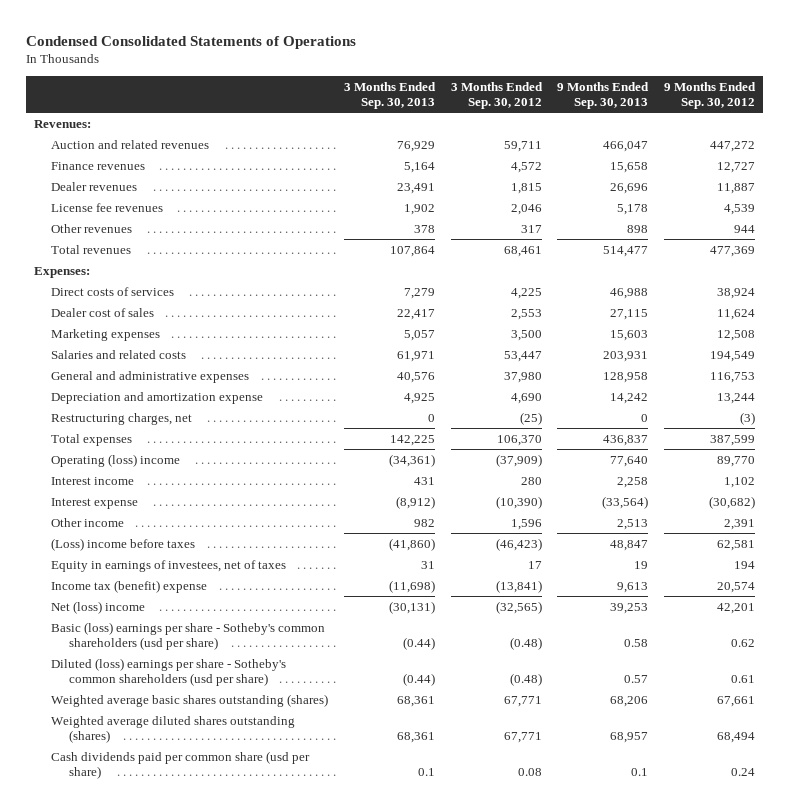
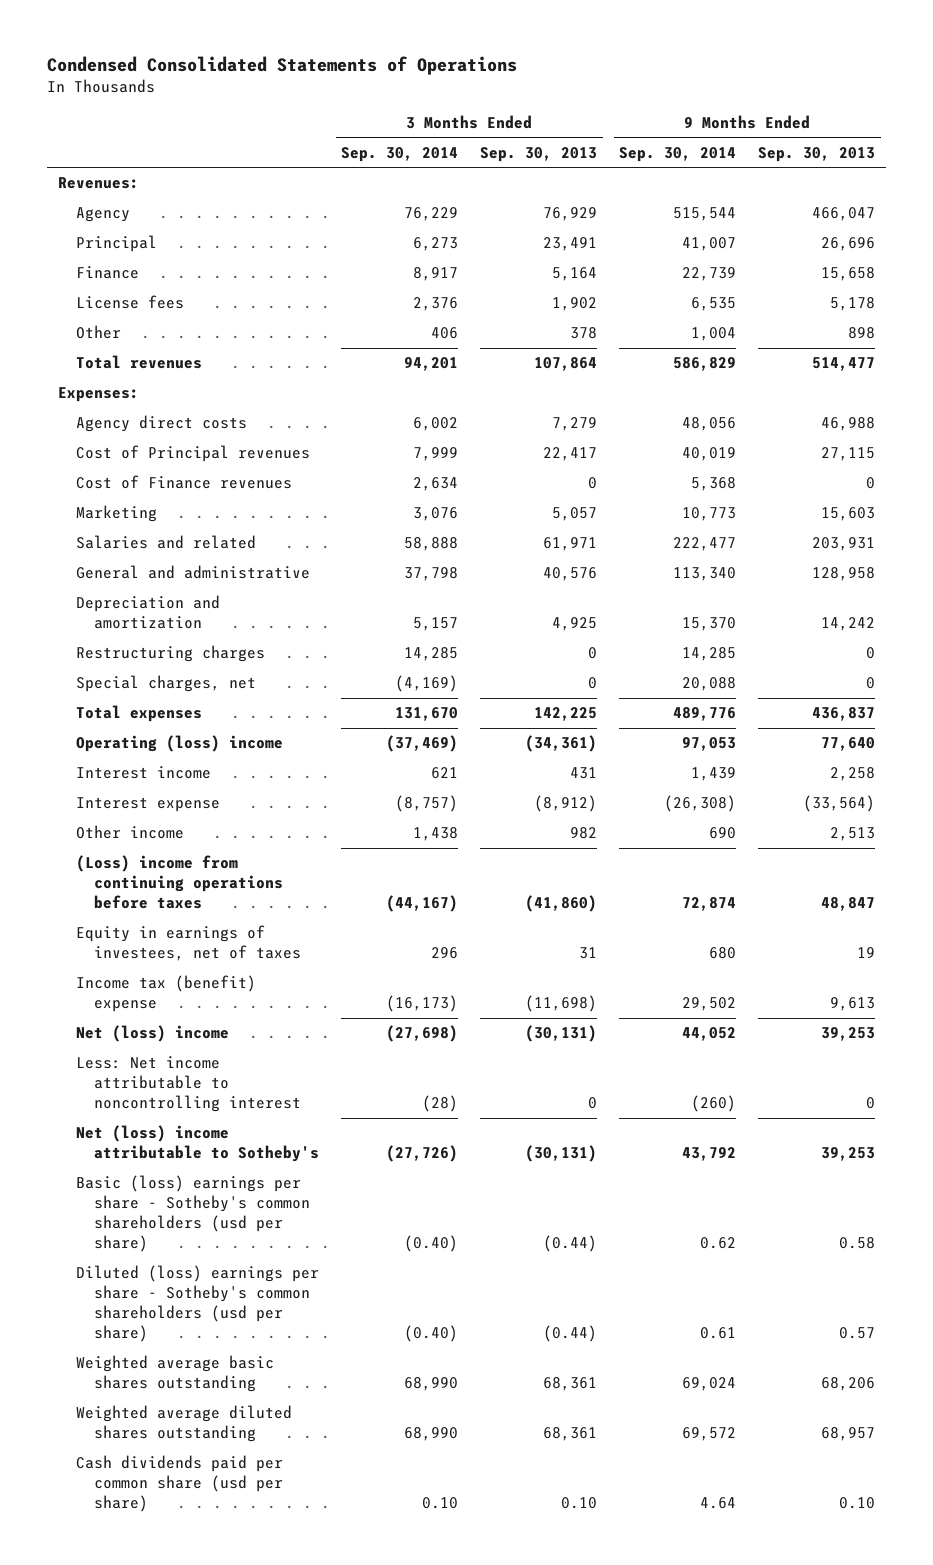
- | 3 Months Ended Sep. 30, 2013 | 3 Months Ended Sep. 30, 2012 | 9 Months Ended Sep. 30, 2013 | 9 Months Ended Sep. 30, 2012
+ | 3 Months Ended Sep. 30, 2014 | 3 Months Ended Sep. 30, 2013 | 9 Months Ended Sep. 30, 2014 | 9 Months Ended Sep. 30, 2013
- Auction and related revenues | 76,929 | 59,711 | 466,047 | 447,272
- Finance revenues | 5,164 | 4,572 | 15,658 | 12,727
- Dealer revenues | 23,491 | 1,815 | 26,696 | 11,887
- License fee revenues | 1,902 | 2,046 | 5,178 | 4,539
- Other revenues | 378 | 317 | 898 | 944
+ Agency | 76,229 | 76,929 | 515,544 | 466,047
+ Principal | 6,273 | 23,491 | 41,007 | 26,696
+ Finance | 8,917 | 5,164 | 22,739 | 15,658
+ License fees | 2,376 | 1,902 | 6,535 | 5,178
+ Other | 406 | 378 | 1,004 | 898
- Direct costs of services | 7,279 | 4,225 | 46,988 | 38,924
- Dealer cost of sales | 22,417 | 2,553 | 27,115 | 11,624
- Marketing expenses | 5,057 | 3,500 | 15,603 | 12,508
- Salaries and related costs | 61,971 | 53,447 | 203,931 | 194,549
- General and administrative expenses | 40,576 | 37,980 | 128,958 | 116,753
- Depreciation and amortization expense | 4,925 | 4,690 | 14,242 | 13,244
- Restructuring charges, net | 0 | (25) | 0 | (3)
+ Agency direct costs | 6,002 | 7,279 | 48,056 | 46,988
+ Cost of Principal revenues | 7,999 | 22,417 | 40,019 | 27,115
+ Cost of Finance revenues | 2,634 | 0 | 5,368 | 0
+ Marketing | 3,076 | 5,057 | 10,773 | 15,603
+ Salaries and related | 58,888 | 61,971 | 222,477 | 203,931
+ General and administrative | 37,798 | 40,576 | 113,340 | 128,958
+ Depreciation and amortization | 5,157 | 4,925 | 15,370 | 14,242
+ Restructuring charges | 14,285 | 0 | 14,285 | 0
+ Special charges, net | (4,169) | 0 | 20,088 | 0
- (Loss) income before taxes | (41,860) | (46,423) | 48,847 | 62,581
+ (Loss) income from continuing operations before taxes | (44,167) | (41,860) | 72,874 | 48,847
+ Less: Net income attributable to noncontrolling interest | (28) | 0 | (260) | 0
+ Net (loss) income attributable to Sotheby's | (27,726) | (30,131) | 43,792 | 39,253
- Weighted average basic shares outstanding (shares) | 68,361 | 67,771 | 68,206 | 67,661
- Weighted average diluted shares outstanding (shares) | 68,361 | 67,771 | 68,957 | 68,494
- Cash dividends paid per common share (usd per share) | 0.1 | 0.08 | 0.1 | 0.24
+ Weighted average basic shares outstanding | 68,990 | 68,361 | 69,024 | 68,206
+ Weighted average diluted shares outstanding | 68,990 | 68,361 | 69,572 | 68,957
+ Cash dividends paid per common share (usd per share) | 0.10 | 0.10 | 4.64 | 0.10

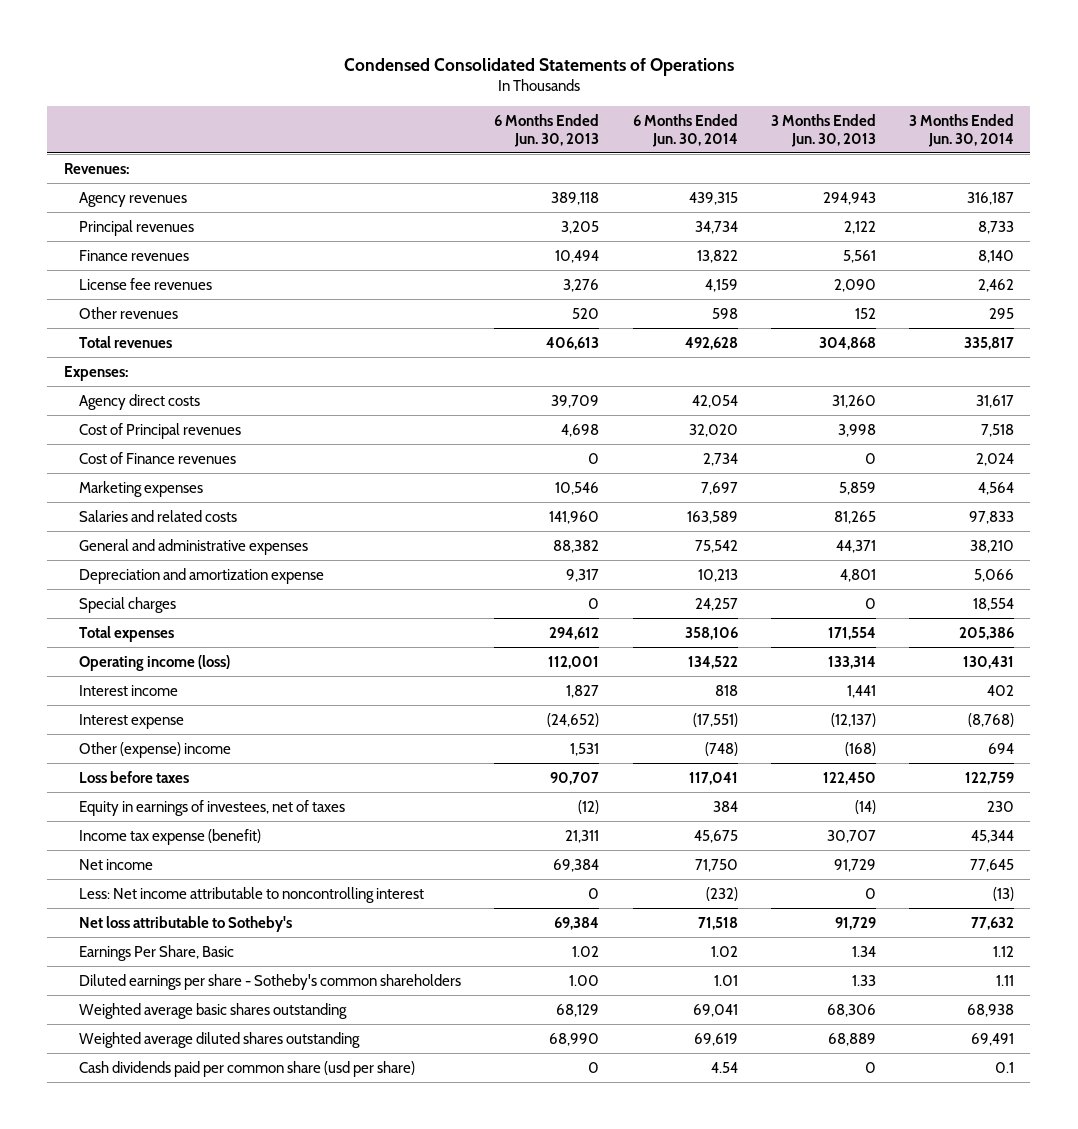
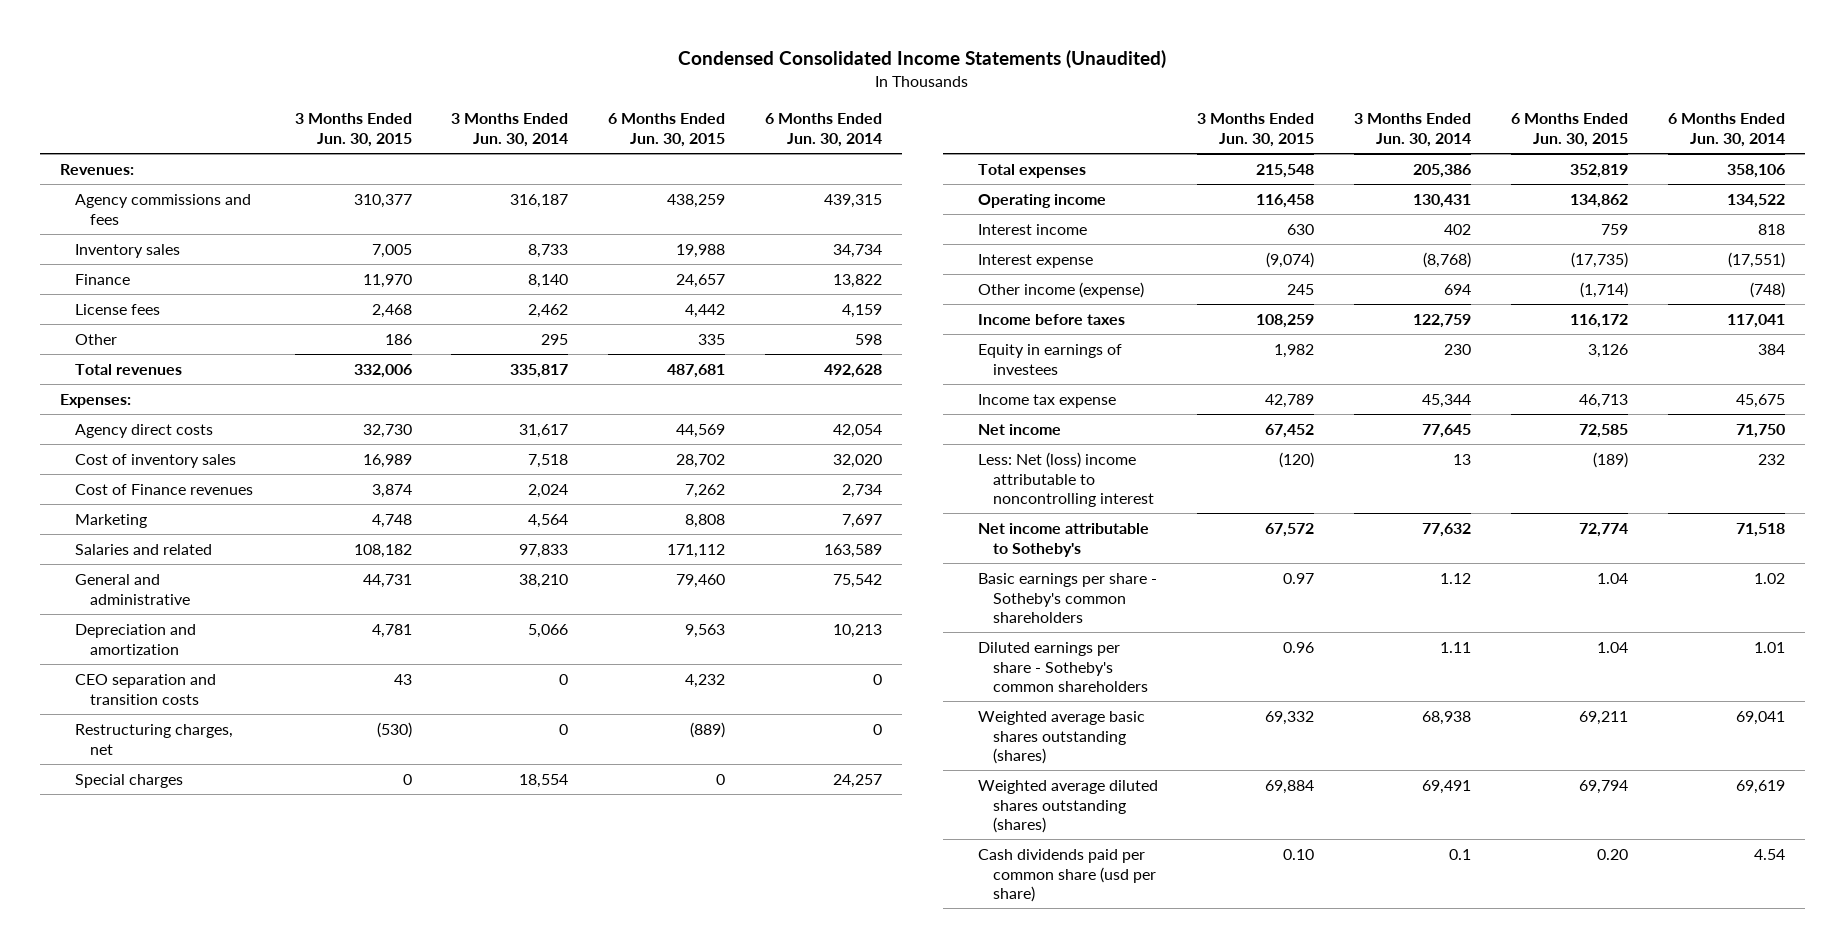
- Condensed Consolidated Statements of Operations
+ Condensed Consolidated Income Statements (Unaudited)
- | 6 Months Ended Jun. 30, 2013 | 6 Months Ended Jun. 30, 2014 | 3 Months Ended Jun. 30, 2013 | 3 Months Ended Jun. 30, 2014
+ | 3 Months Ended Jun. 30, 2015 | 3 Months Ended Jun. 30, 2014 | 6 Months Ended Jun. 30, 2015 | 6 Months Ended Jun. 30, 2014
- Agency revenues | 389,118 | 439,315 | 294,943 | 316,187
- Principal revenues | 3,205 | 34,734 | 2,122 | 8,733
- Finance revenues | 10,494 | 13,822 | 5,561 | 8,140
- License fee revenues | 3,276 | 4,159 | 2,090 | 2,462
- Other revenues | 520 | 598 | 152 | 295
+ Agency commissions and fees | 310,377 | 316,187 | 438,259 | 439,315
+ Inventory sales | 7,005 | 8,733 | 19,988 | 34,734
+ Finance | 11,970 | 8,140 | 24,657 | 13,822
+ License fees | 2,468 | 2,462 | 4,442 | 4,159
+ Other | 186 | 295 | 335 | 598
- Cost of Principal revenues | 4,698 | 32,020 | 3,998 | 7,518
+ Cost of inventory sales | 16,989 | 7,518 | 28,702 | 32,020
- Marketing expenses | 10,546 | 7,697 | 5,859 | 4,564
- Salaries and related costs | 141,960 | 163,589 | 81,265 | 97,833
- General and administrative expenses | 88,382 | 75,542 | 44,371 | 38,210
- Depreciation and amortization expense | 9,317 | 10,213 | 4,801 | 5,066
+ Marketing | 4,748 | 4,564 | 8,808 | 7,697
+ Salaries and related | 108,182 | 97,833 | 171,112 | 163,589
+ General and administrative | 44,731 | 38,210 | 79,460 | 75,542
+ Depreciation and amortization | 4,781 | 5,066 | 9,563 | 10,213
+ CEO separation and transition costs | 43 | 0 | 4,232 | 0
+ Restructuring charges, net | (530) | 0 | (889) | 0
- Operating income (loss) | 112,001 | 134,522 | 133,314 | 130,431
+ Operating income | 116,458 | 130,431 | 134,862 | 134,522
- Other (expense) income | 1,531 | (748) | (168) | 694
- Loss before taxes | 90,707 | 117,041 | 122,450 | 122,759
- Equity in earnings of investees, net of taxes | (12) | 384 | (14) | 230
- Income tax expense (benefit) | 21,311 | 45,675 | 30,707 | 45,344
+ Other income (expense) | 245 | 694 | (1,714) | (748)
+ Income before taxes | 108,259 | 122,759 | 116,172 | 117,041
+ Equity in earnings of investees | 1,982 | 230 | 3,126 | 384
+ Income tax expense | 42,789 | 45,344 | 46,713 | 45,675
- Less: Net income attributable to noncontrolling interest | 0 | (232) | 0 | (13)
- Net loss attributable to Sotheby's | 69,384 | 71,518 | 91,729 | 77,632
- Earnings Per Share, Basic | 1.02 | 1.02 | 1.34 | 1.12
+ Less: Net (loss) income attributable to noncontrolling interest | (120) | 13 | (189) | 232
+ Net income attributable to Sotheby's | 67,572 | 77,632 | 72,774 | 71,518
+ Basic earnings per share - Sotheby's common shareholders | 0.97 | 1.12 | 1.04 | 1.02
- Weighted average basic shares outstanding | 68,129 | 69,041 | 68,306 | 68,938
- Weighted average diluted shares outstanding | 68,990 | 69,619 | 68,889 | 69,491
+ Weighted average basic shares outstanding (shares) | 69,332 | 68,938 | 69,211 | 69,041
+ Weighted average diluted shares outstanding (shares) | 69,884 | 69,491 | 69,794 | 69,619

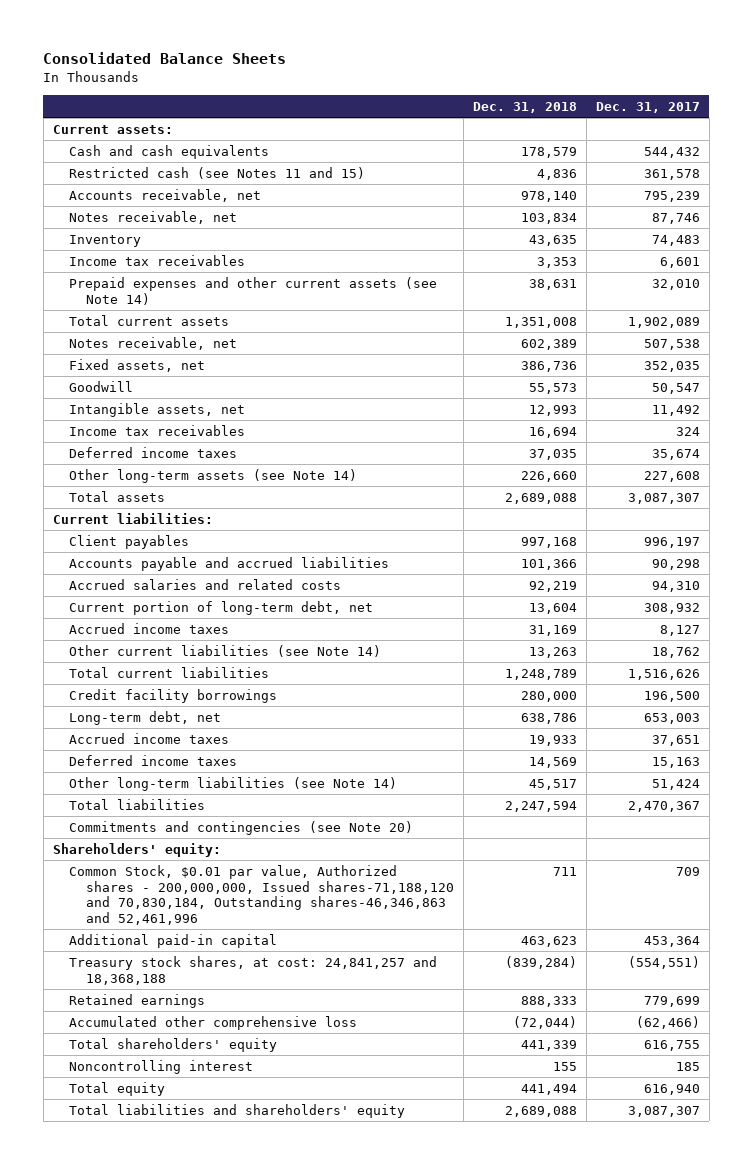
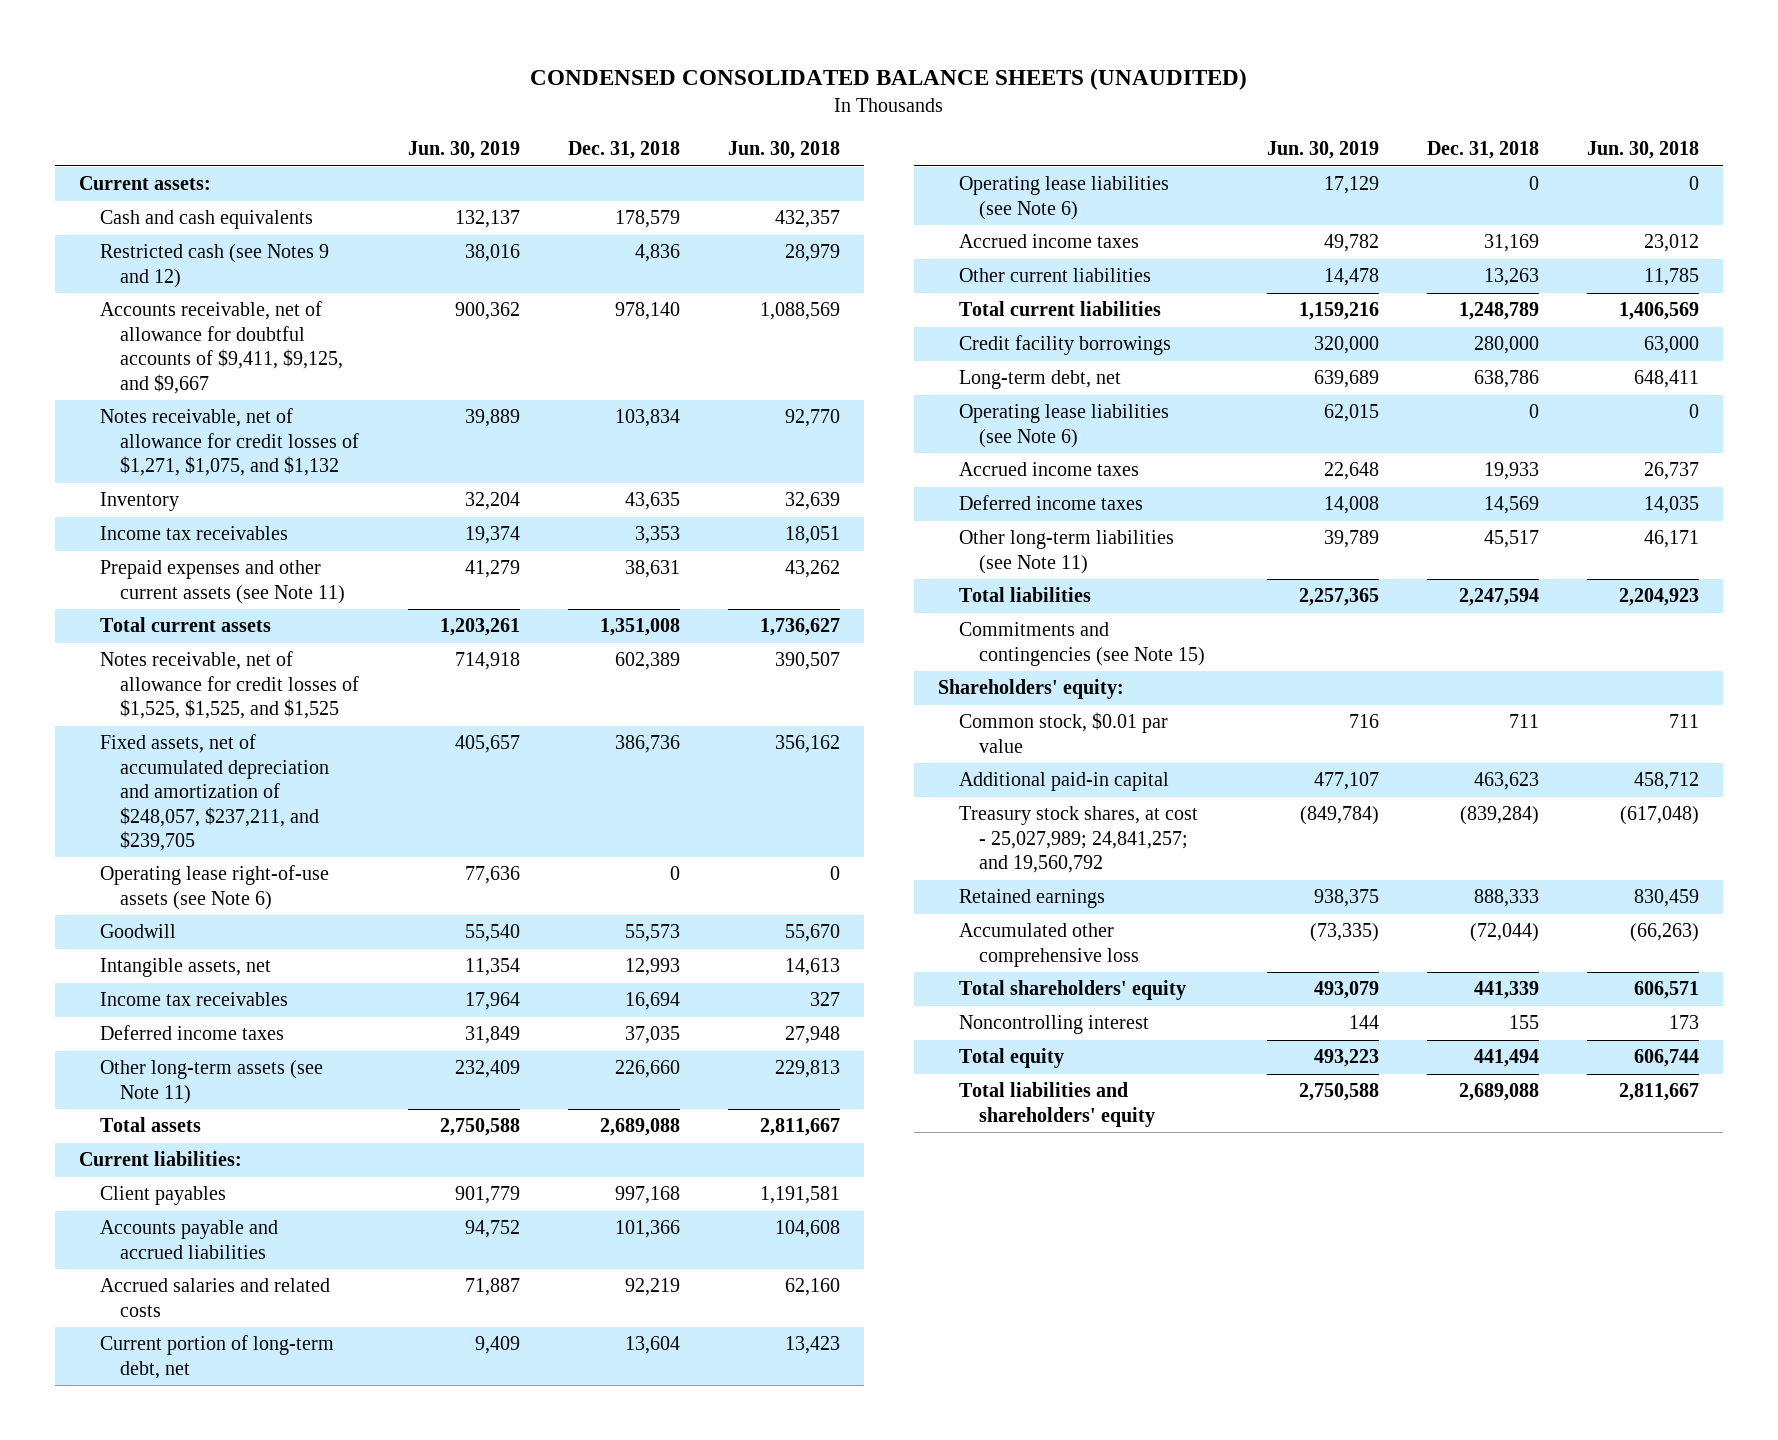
- Consolidated Balance Sheets
+ CONDENSED CONSOLIDATED BALANCE SHEETS (UNAUDITED)
- | Dec. 31, 2018 | Dec. 31, 2017
+ | Jun. 30, 2019 | Dec. 31, 2018 | Jun. 30, 2018
- Restricted cash (see Notes 11 and 15) | 4,836 | 361,578
- Accounts receivable, net | 978,140 | 795,239
- Notes receivable, net | 103,834 | 87,746
+ Restricted cash (see Notes 9 and 12) | 38,016 | 4,836 | 28,979
+ Accounts receivable, net of allowance for doubtful accounts of $9,411, $9,125, and $9,667 | 900,362 | 978,140 | 1,088,569
+ Notes receivable, net of allowance for credit losses of $1,271, $1,075, and $1,132 | 39,889 | 103,834 | 92,770
- Prepaid expenses and other current assets (see Note 14) | 38,631 | 32,010
+ Prepaid expenses and other current assets (see Note 11) | 41,279 | 38,631 | 43,262
- Notes receivable, net | 602,389 | 507,538
- Fixed assets, net | 386,736 | 352,035
+ Notes receivable, net of allowance for credit losses of $1,525, $1,525, and $1,525 | 714,918 | 602,389 | 390,507
+ Fixed assets, net of accumulated depreciation and amortization of $248,057, $237,211, and $239,705 | 405,657 | 386,736 | 356,162
+ Operating lease right-of-use assets (see Note 6) | 77,636 | 0 | 0
- Other long-term assets (see Note 14) | 226,660 | 227,608
+ Other long-term assets (see Note 11) | 232,409 | 226,660 | 229,813
+ Operating lease liabilities (see Note 6) | 17,129 | 0 | 0
- Other current liabilities (see Note 14) | 13,263 | 18,762
+ Other current liabilities | 14,478 | 13,263 | 11,785
+ Operating lease liabilities (see Note 6) | 62,015 | 0 | 0
- Other long-term liabilities (see Note 14) | 45,517 | 51,424
+ Other long-term liabilities (see Note 11) | 39,789 | 45,517 | 46,171
- Commitments and contingencies (see Note 20)
+ Commitments and contingencies (see Note 15)
- Common Stock, $0.01 par value, Authorized shares - 200,000,000, Issued shares-71,188,120 and 70,830,184, Outstanding shares-46,346,863 and 52,461,996 | 711 | 709
+ Common stock, $0.01 par value | 716 | 711 | 711
- Treasury stock shares, at cost: 24,841,257 and 18,368,188 | (839,284) | (554,551)
+ Treasury stock shares, at cost - 25,027,989; 24,841,257; and 19,560,792 | (849,784) | (839,284) | (617,048)

